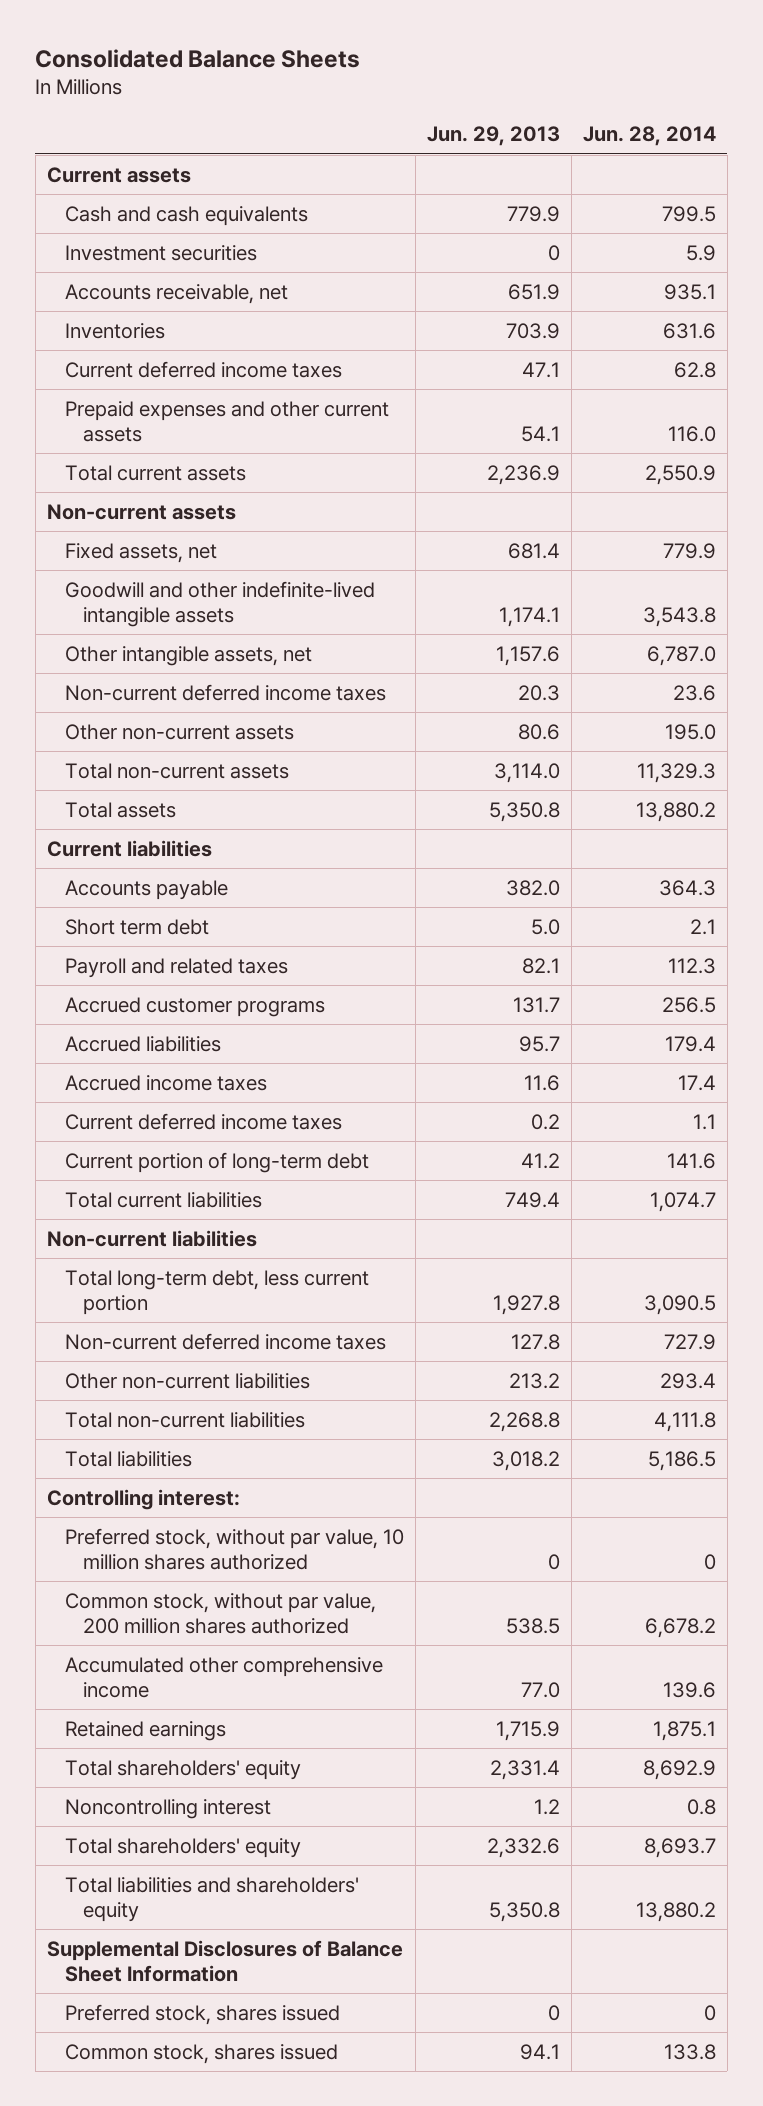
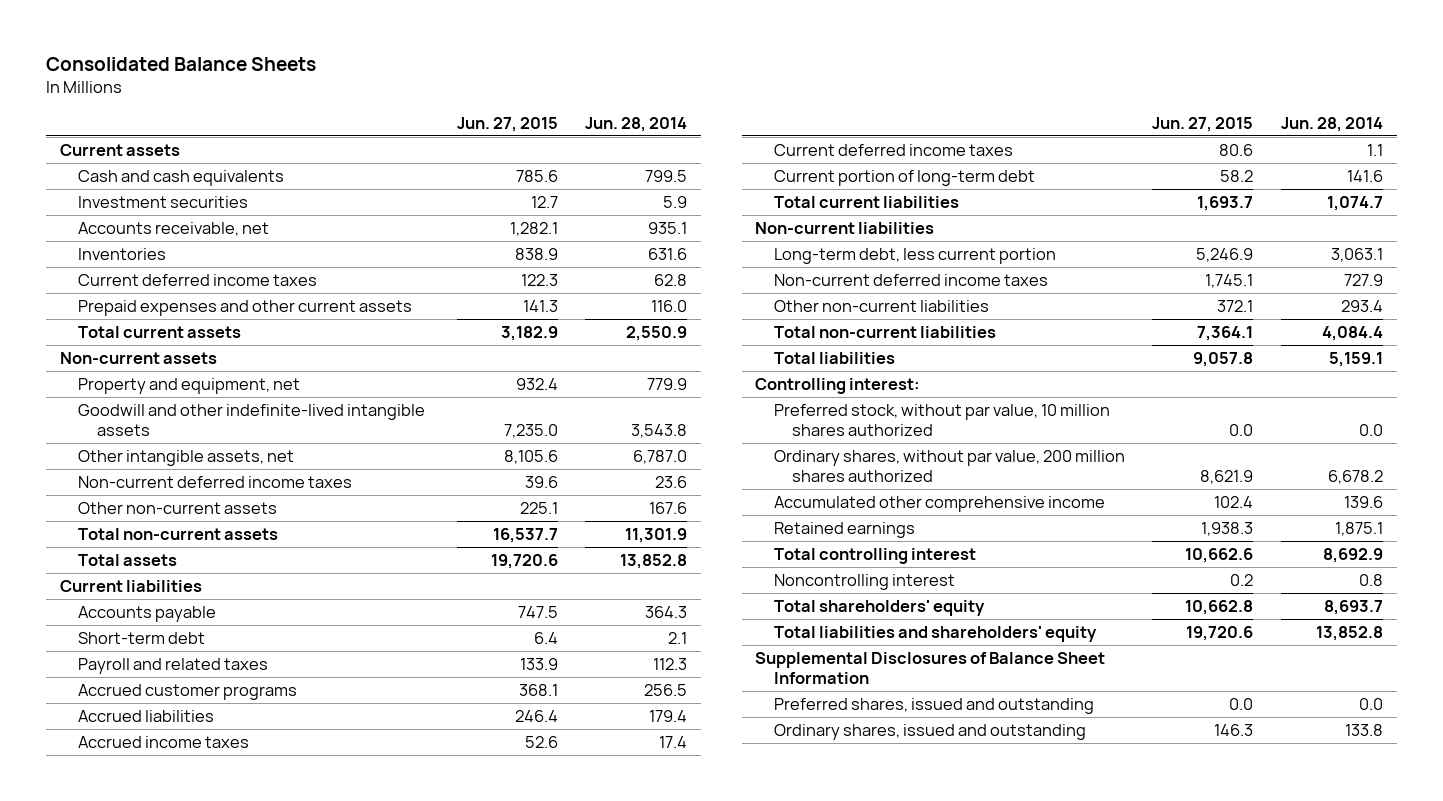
- | Jun. 29, 2013 | Jun. 28, 2014
+ | Jun. 27, 2015 | Jun. 28, 2014
- Fixed assets, net | 681.4 | 779.9
+ Property and equipment, net | 932.4 | 779.9
- Other non-current assets | 80.6 | 195.0
- Total non-current assets | 3,114.0 | 11,329.3
- Total assets | 5,350.8 | 13,880.2
+ Other non-current assets | 225.1 | 167.6
+ Total non-current assets | 16,537.7 | 11,301.9
+ Total assets | 19,720.6 | 13,852.8
- Short term debt | 5.0 | 2.1
+ Short-term debt | 6.4 | 2.1
- Total long-term debt, less current portion | 1,927.8 | 3,090.5
+ Long-term debt, less current portion | 5,246.9 | 3,063.1
- Total non-current liabilities | 2,268.8 | 4,111.8
- Total liabilities | 3,018.2 | 5,186.5
+ Total non-current liabilities | 7,364.1 | 4,084.4
+ Total liabilities | 9,057.8 | 5,159.1
- Preferred stock, without par value, 10 million shares authorized | 0 | 0
- Common stock, without par value, 200 million shares authorized | 538.5 | 6,678.2
+ Preferred stock, without par value, 10 million shares authorized | 0.0 | 0.0
+ Ordinary shares, without par value, 200 million shares authorized | 8,621.9 | 6,678.2
- Total shareholders' equity | 2,331.4 | 8,692.9
+ Total controlling interest | 10,662.6 | 8,692.9
- Total liabilities and shareholders' equity | 5,350.8 | 13,880.2
+ Total liabilities and shareholders' equity | 19,720.6 | 13,852.8
- Preferred stock, shares issued | 0 | 0
- Common stock, shares issued | 94.1 | 133.8
+ Preferred shares, issued and outstanding | 0.0 | 0.0
+ Ordinary shares, issued and outstanding | 146.3 | 133.8

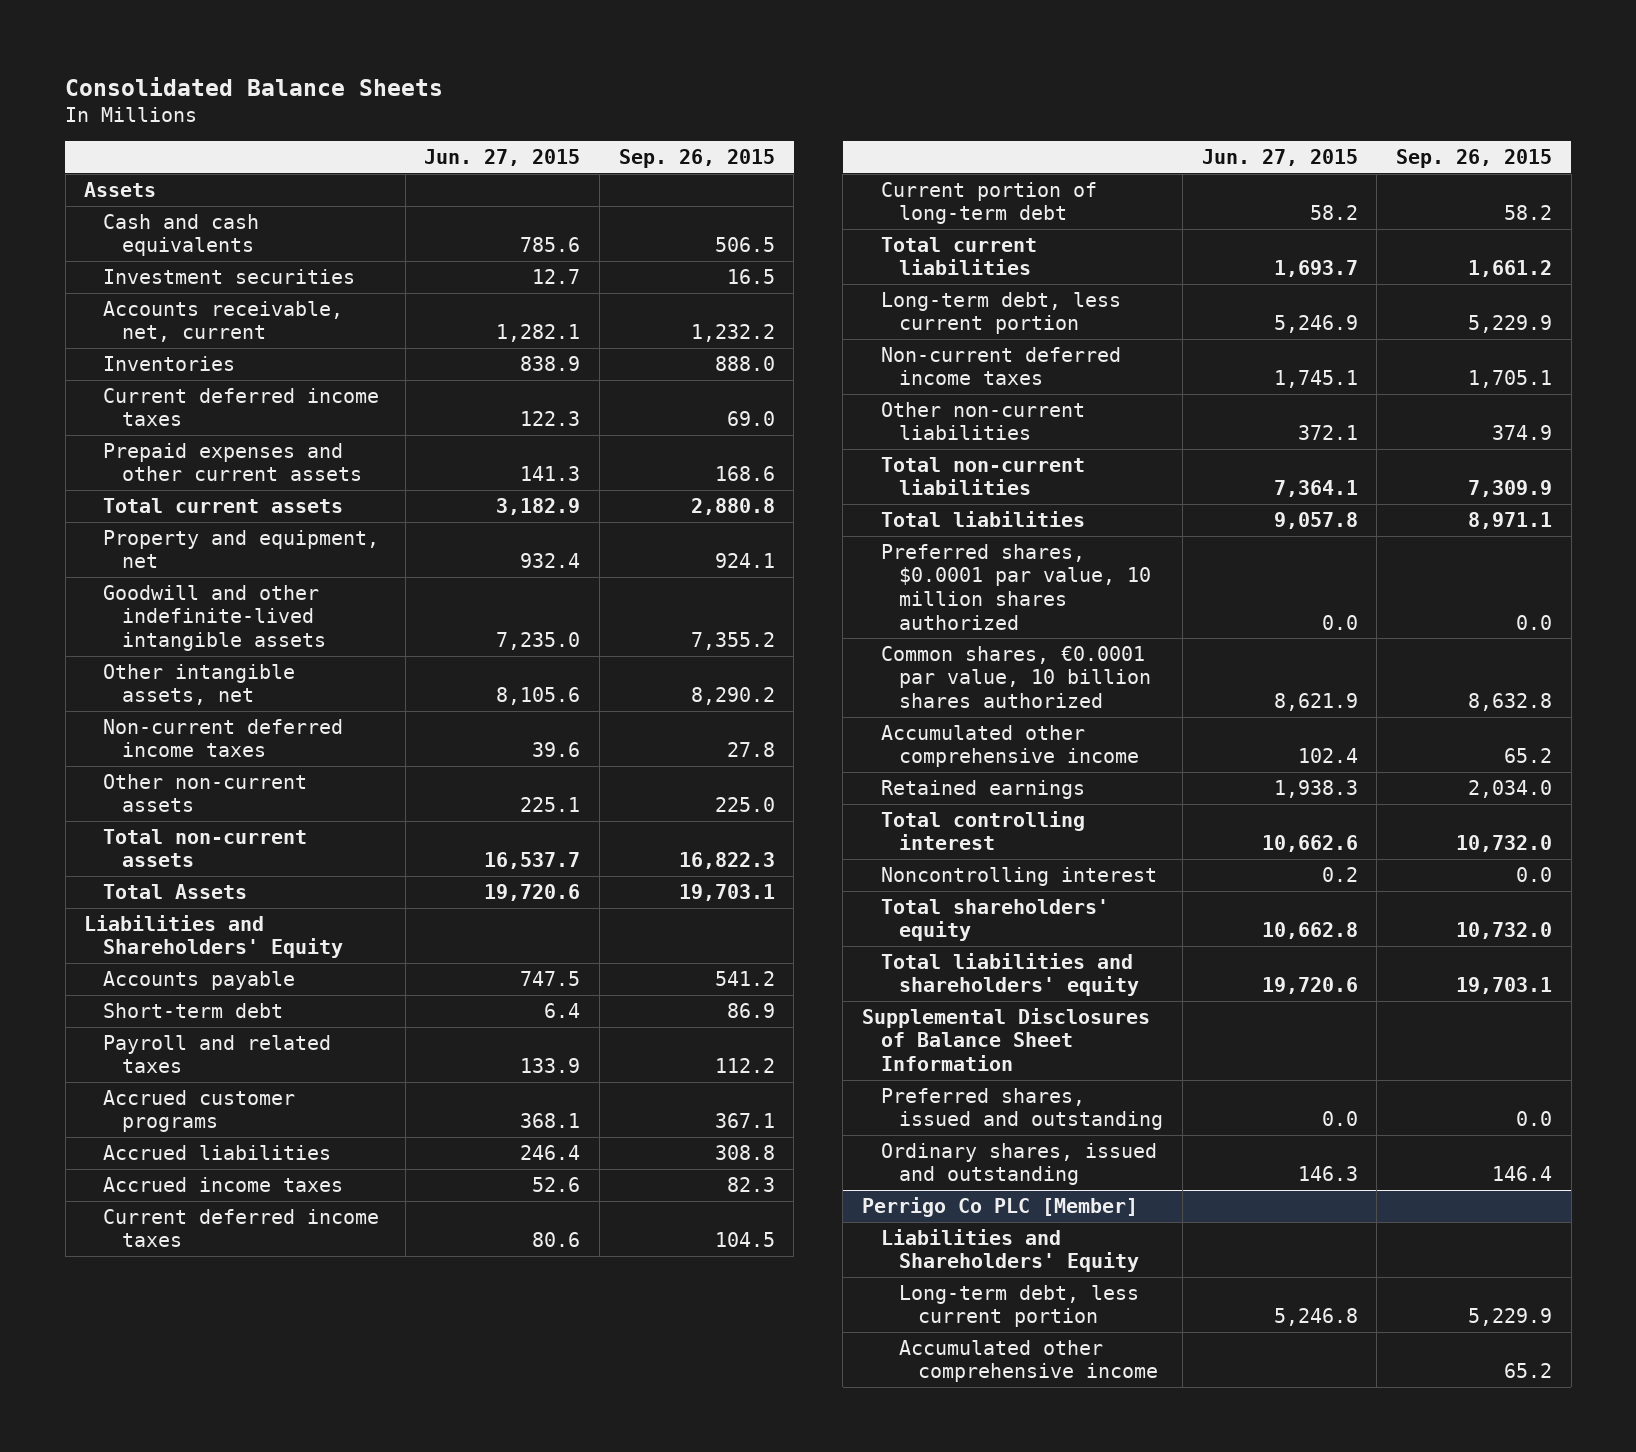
- | Jun. 27, 2015 | Jun. 28, 2014
+ | Jun. 27, 2015 | Sep. 26, 2015
- Current assets
+ Assets
- Accounts receivable, net | 1,282.1 | 935.1
+ Accounts receivable, net, current | 1,282.1 | 1,232.2
- Non-current assets
- Total assets | 19,720.6 | 13,852.8
- Current liabilities
+ Total Assets | 19,720.6 | 19,703.1
+ Liabilities and Shareholders' Equity
- Non-current liabilities
- Controlling interest:
- Preferred stock, without par value, 10 million shares authorized | 0.0 | 0.0
- Ordinary shares, without par value, 200 million shares authorized | 8,621.9 | 6,678.2
+ Preferred shares, $0.0001 par value, 10 million shares authorized | 0.0 | 0.0
+ Common shares, €0.0001 par value, 10 billion shares authorized | 8,621.9 | 8,632.8
+ Perrigo Co PLC [Member]
+ Liabilities and Shareholders' Equity
+ Long-term debt, less current portion | 5,246.8 | 5,229.9
+ Accumulated other comprehensive income | | 65.2

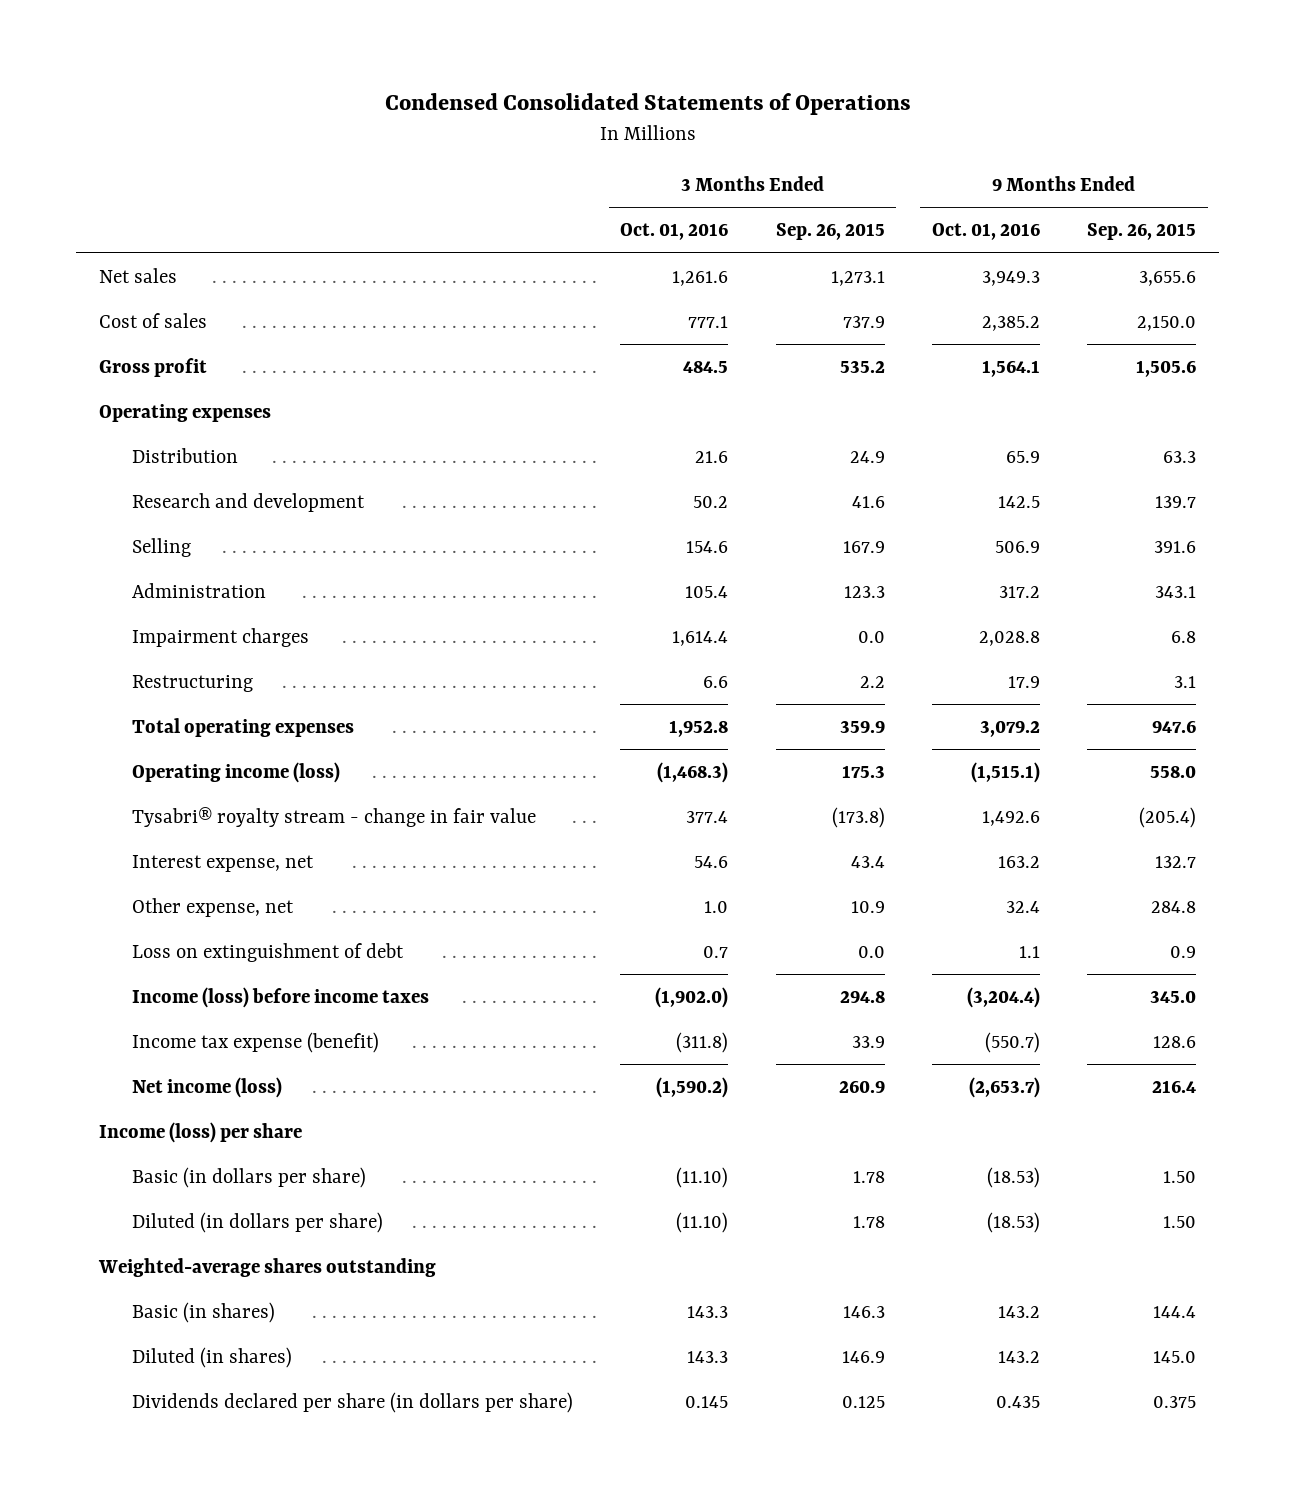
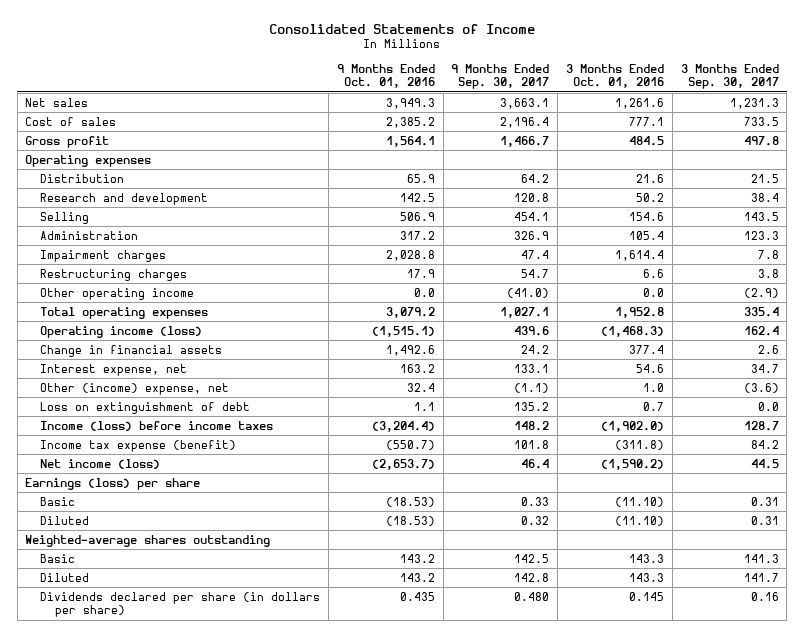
- Condensed Consolidated Statements of Operations
+ Consolidated Statements of Income
- | 3 Months Ended Oct. 01, 2016 | 3 Months Ended Sep. 26, 2015 | 9 Months Ended Oct. 01, 2016 | 9 Months Ended Sep. 26, 2015
+ | 9 Months Ended Oct. 01, 2016 | 9 Months Ended Sep. 30, 2017 | 3 Months Ended Oct. 01, 2016 | 3 Months Ended Sep. 30, 2017
- Restructuring | 6.6 | 2.2 | 17.9 | 3.1
+ Restructuring charges | 17.9 | 54.7 | 6.6 | 3.8
+ Other operating income | 0.0 | (41.0) | 0.0 | (2.9)
- Tysabri® royalty stream - change in fair value | 377.4 | (173.8) | 1,492.6 | (205.4)
+ Change in financial assets | 1,492.6 | 24.2 | 377.4 | 2.6
- Other expense, net | 1.0 | 10.9 | 32.4 | 284.8
+ Other (income) expense, net | 32.4 | (1.1) | 1.0 | (3.6)
- Income (loss) per share
- Basic (in dollars per share) | (11.10) | 1.78 | (18.53) | 1.50
- Diluted (in dollars per share) | (11.10) | 1.78 | (18.53) | 1.50
+ Earnings (loss) per share
+ Basic | (18.53) | 0.33 | (11.10) | 0.31
+ Diluted | (18.53) | 0.32 | (11.10) | 0.31
- Basic (in shares) | 143.3 | 146.3 | 143.2 | 144.4
- Diluted (in shares) | 143.3 | 146.9 | 143.2 | 145.0
+ Basic | 143.2 | 142.5 | 143.3 | 141.3
+ Diluted | 143.2 | 142.8 | 143.3 | 141.7

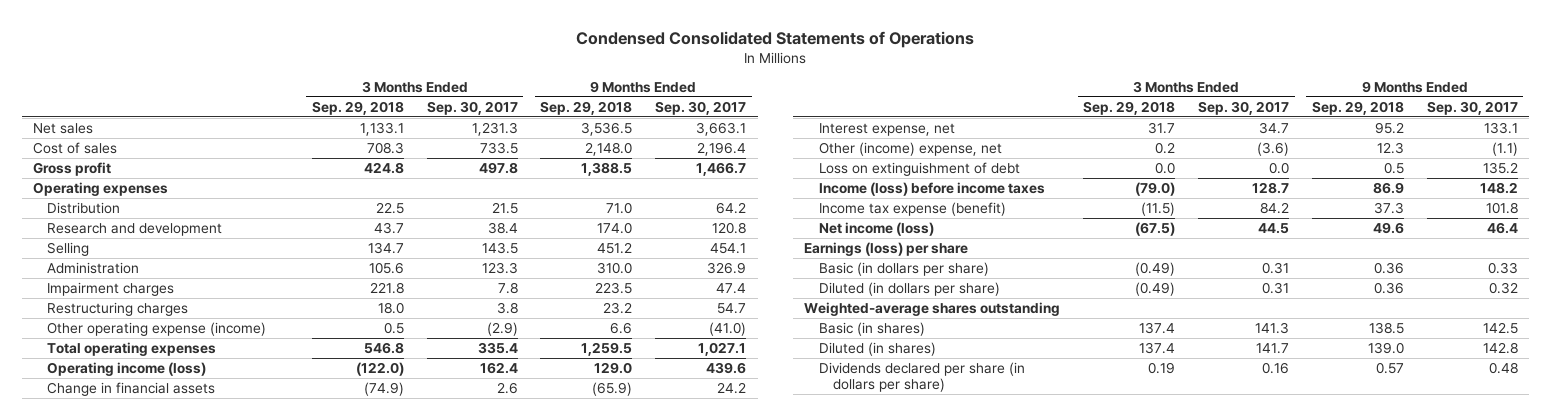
- Consolidated Statements of Income
+ Condensed Consolidated Statements of Operations
- | 9 Months Ended Oct. 01, 2016 | 9 Months Ended Sep. 30, 2017 | 3 Months Ended Oct. 01, 2016 | 3 Months Ended Sep. 30, 2017
+ | 3 Months Ended Sep. 29, 2018 | 3 Months Ended Sep. 30, 2017 | 9 Months Ended Sep. 29, 2018 | 9 Months Ended Sep. 30, 2017
- Other operating income | 0.0 | (41.0) | 0.0 | (2.9)
+ Other operating expense (income) | 0.5 | (2.9) | 6.6 | (41.0)
- Basic | (18.53) | 0.33 | (11.10) | 0.31
- Diluted | (18.53) | 0.32 | (11.10) | 0.31
+ Basic (in dollars per share) | (0.49) | 0.31 | 0.36 | 0.33
+ Diluted (in dollars per share) | (0.49) | 0.31 | 0.36 | 0.32
- Basic | 143.2 | 142.5 | 143.3 | 141.3
- Diluted | 143.2 | 142.8 | 143.3 | 141.7
- Dividends declared per share (in dollars per share) | 0.435 | 0.480 | 0.145 | 0.16
+ Basic (in shares) | 137.4 | 141.3 | 138.5 | 142.5
+ Diluted (in shares) | 137.4 | 141.7 | 139.0 | 142.8
+ Dividends declared per share (in dollars per share) | 0.19 | 0.16 | 0.57 | 0.48

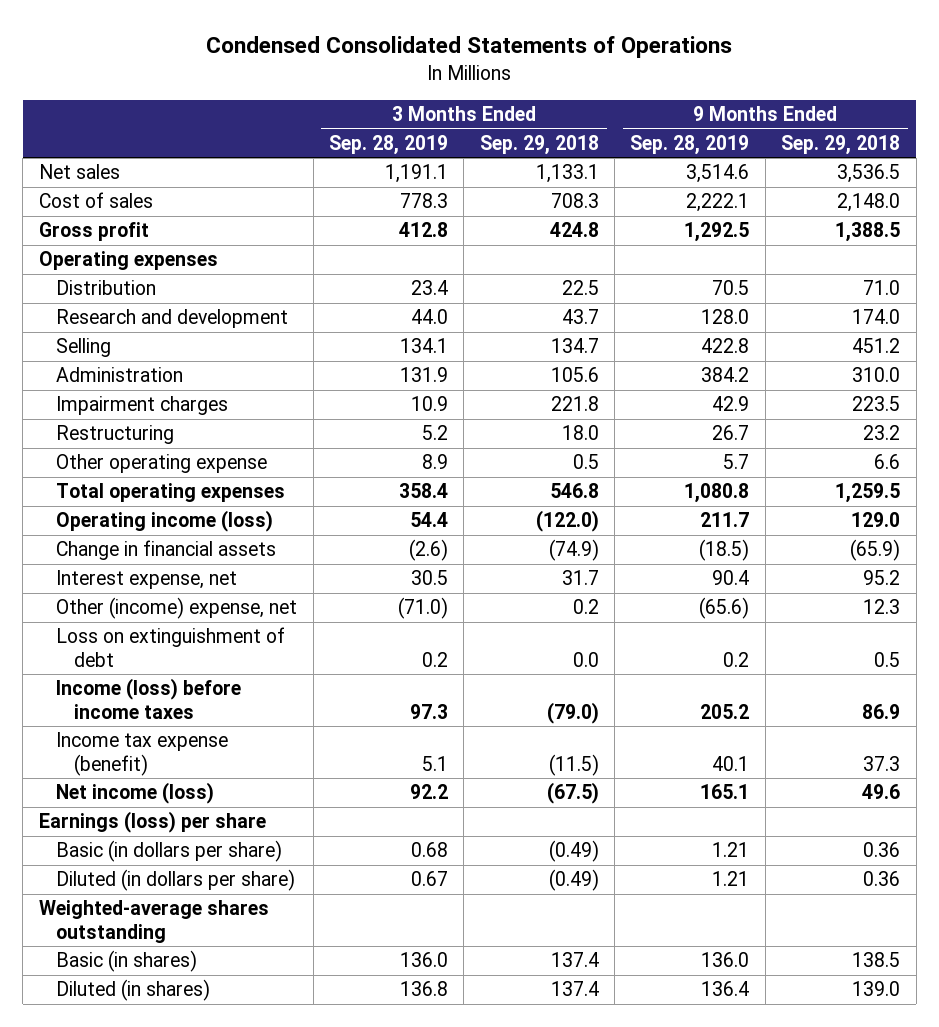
- | 3 Months Ended Sep. 29, 2018 | 3 Months Ended Sep. 30, 2017 | 9 Months Ended Sep. 29, 2018 | 9 Months Ended Sep. 30, 2017
+ | 3 Months Ended Sep. 28, 2019 | 3 Months Ended Sep. 29, 2018 | 9 Months Ended Sep. 28, 2019 | 9 Months Ended Sep. 29, 2018
- Restructuring charges | 18.0 | 3.8 | 23.2 | 54.7
- Other operating expense (income) | 0.5 | (2.9) | 6.6 | (41.0)
+ Restructuring | 5.2 | 18.0 | 26.7 | 23.2
+ Other operating expense | 8.9 | 0.5 | 5.7 | 6.6
- Dividends declared per share (in dollars per share) | 0.19 | 0.16 | 0.57 | 0.48

